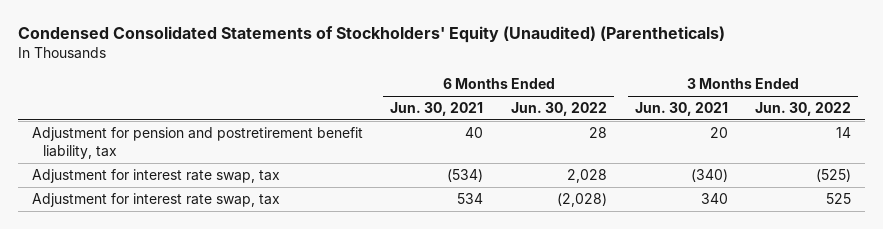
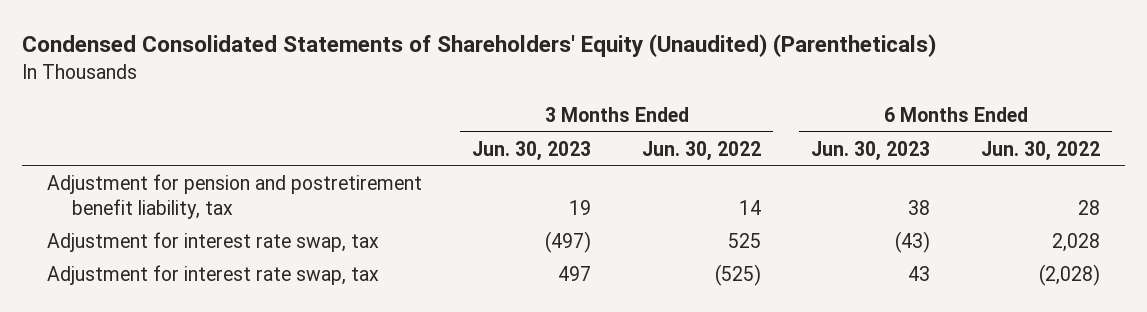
- Condensed Consolidated Statements of Stockholders' Equity (Unaudited) (Parentheticals)
+ Condensed Consolidated Statements of Shareholders' Equity (Unaudited) (Parentheticals)
- | 6 Months Ended Jun. 30, 2021 | 6 Months Ended Jun. 30, 2022 | 3 Months Ended Jun. 30, 2021 | 3 Months Ended Jun. 30, 2022
+ | 3 Months Ended Jun. 30, 2023 | 3 Months Ended Jun. 30, 2022 | 6 Months Ended Jun. 30, 2023 | 6 Months Ended Jun. 30, 2022
- Adjustment for interest rate swap, tax | (534) | 2,028 | (340) | (525)
- Adjustment for interest rate swap, tax | 534 | (2,028) | 340 | 525
+ Adjustment for interest rate swap, tax | (497) | 525 | (43) | 2,028
+ Adjustment for interest rate swap, tax | 497 | (525) | 43 | (2,028)

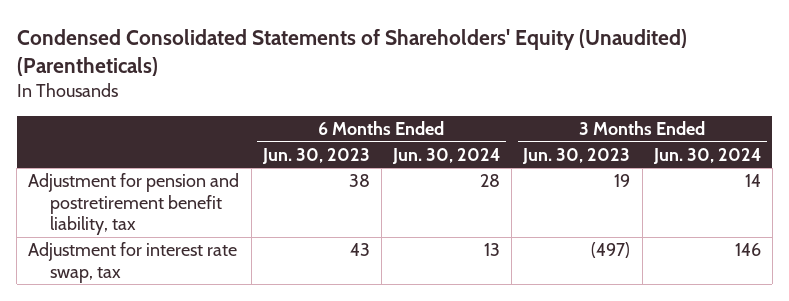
- | 3 Months Ended Jun. 30, 2023 | 3 Months Ended Jun. 30, 2022 | 6 Months Ended Jun. 30, 2023 | 6 Months Ended Jun. 30, 2022
+ | 6 Months Ended Jun. 30, 2023 | 6 Months Ended Jun. 30, 2024 | 3 Months Ended Jun. 30, 2023 | 3 Months Ended Jun. 30, 2024
- Adjustment for interest rate swap, tax | (497) | 525 | (43) | 2,028
- Adjustment for interest rate swap, tax | 497 | (525) | 43 | (2,028)
+ Adjustment for interest rate swap, tax | 43 | 13 | (497) | 146

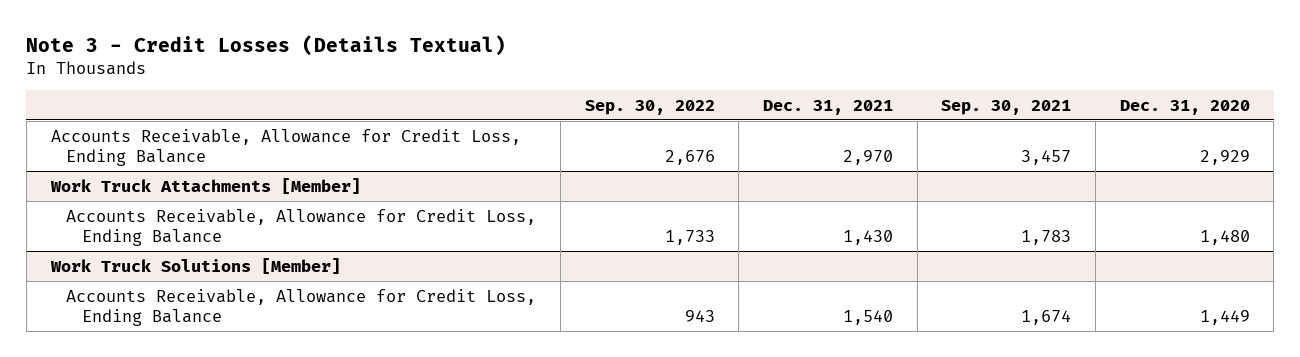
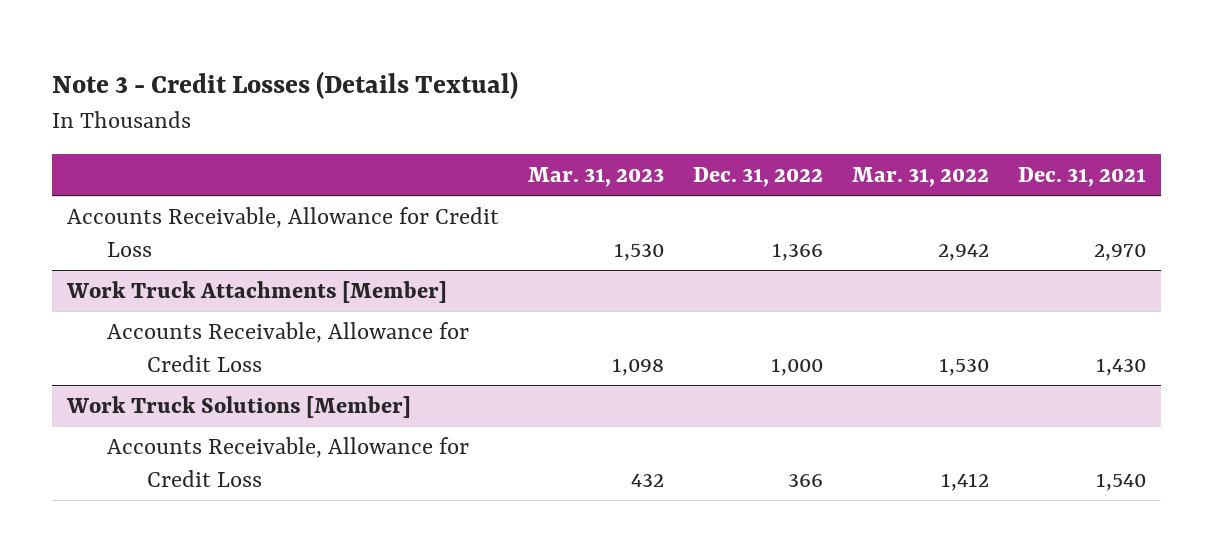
- | Sep. 30, 2022 | Dec. 31, 2021 | Sep. 30, 2021 | Dec. 31, 2020
+ | Mar. 31, 2023 | Dec. 31, 2022 | Mar. 31, 2022 | Dec. 31, 2021
- Accounts Receivable, Allowance for Credit Loss, Ending Balance | 2,676 | 2,970 | 3,457 | 2,929
+ Accounts Receivable, Allowance for Credit Loss | 1,530 | 1,366 | 2,942 | 2,970
@ Work Truck Attachments [Member]
- Accounts Receivable, Allowance for Credit Loss, Ending Balance | 1,733 | 1,430 | 1,783 | 1,480
+ Accounts Receivable, Allowance for Credit Loss | 1,098 | 1,000 | 1,530 | 1,430
@ Work Truck Solutions [Member]
- Accounts Receivable, Allowance for Credit Loss, Ending Balance | 943 | 1,540 | 1,674 | 1,449
+ Accounts Receivable, Allowance for Credit Loss | 432 | 366 | 1,412 | 1,540

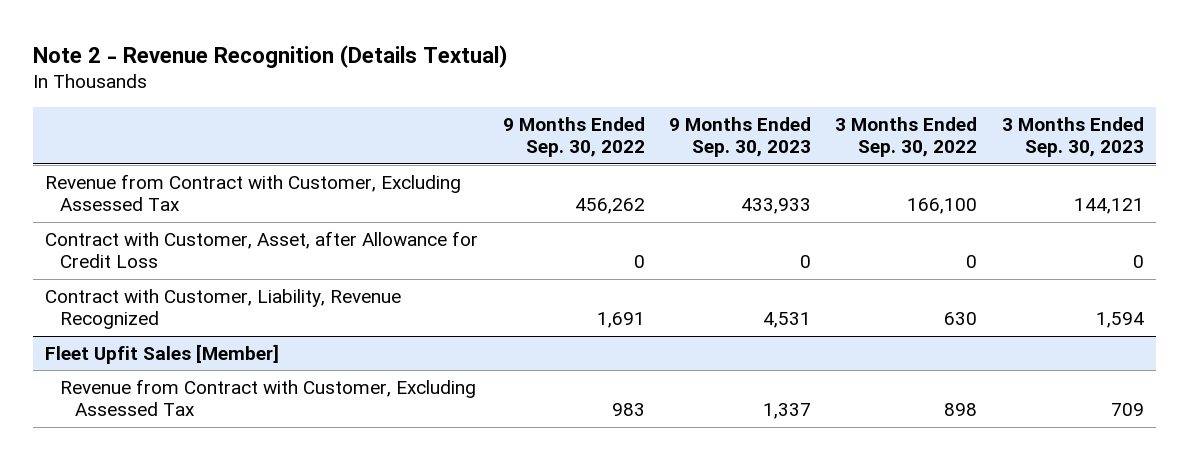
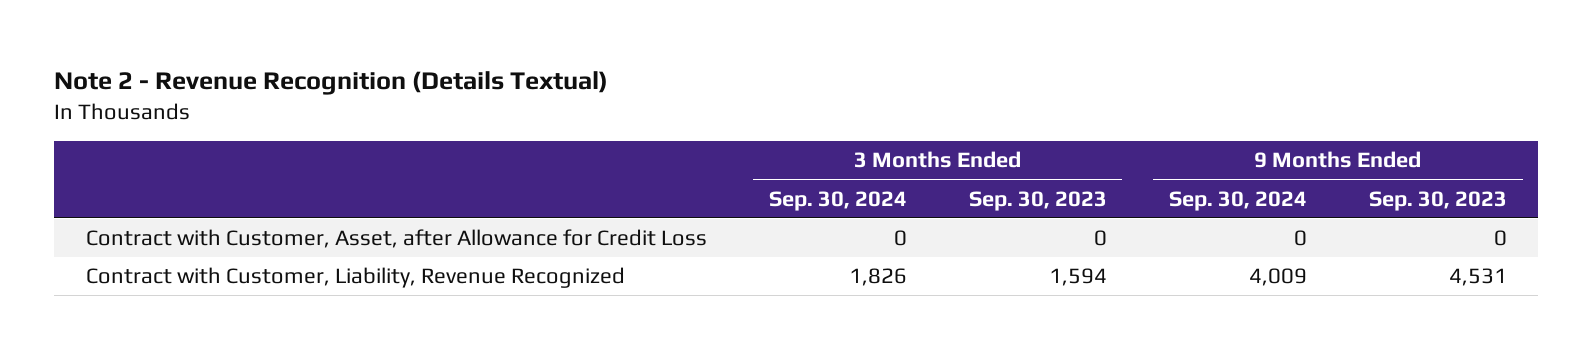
- | 9 Months Ended Sep. 30, 2022 | 9 Months Ended Sep. 30, 2023 | 3 Months Ended Sep. 30, 2022 | 3 Months Ended Sep. 30, 2023
+ | 3 Months Ended Sep. 30, 2024 | 3 Months Ended Sep. 30, 2023 | 9 Months Ended Sep. 30, 2024 | 9 Months Ended Sep. 30, 2023
- Revenue from Contract with Customer, Excluding Assessed Tax | 456,262 | 433,933 | 166,100 | 144,121
- Fleet Upfit Sales [Member]
- Revenue from Contract with Customer, Excluding Assessed Tax | 983 | 1,337 | 898 | 709

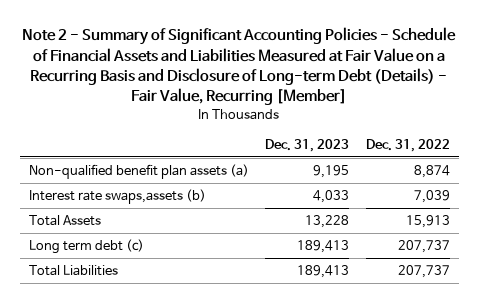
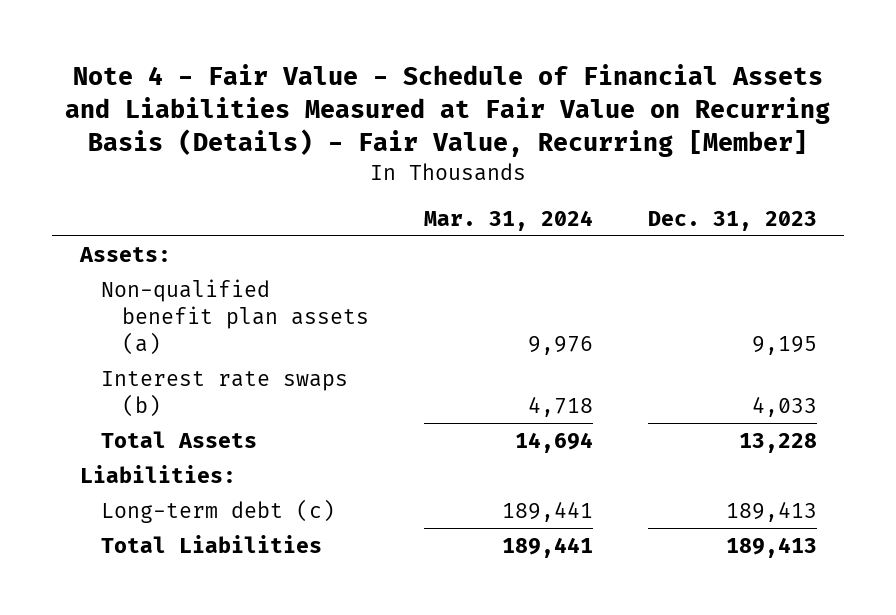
- Note 2 - Summary of Significant Accounting Policies - Schedule of Financial Assets and Liabilities Measured at Fair Value on a Recurring Basis and Disclosure of Long-term Debt (Details) - Fair Value, Recurring [Member]
+ Note 4 - Fair Value - Schedule of Financial Assets and Liabilities Measured at Fair Value on Recurring Basis (Details) - Fair Value, Recurring [Member]
- | Dec. 31, 2023 | Dec. 31, 2022
+ | Mar. 31, 2024 | Dec. 31, 2023
+ Assets:
- Interest rate swaps,assets (b) | 4,033 | 7,039
+ Interest rate swaps (b) | 4,718 | 4,033
- Long term debt (c) | 189,413 | 207,737
+ Liabilities:
+ Long-term debt (c) | 189,441 | 189,413

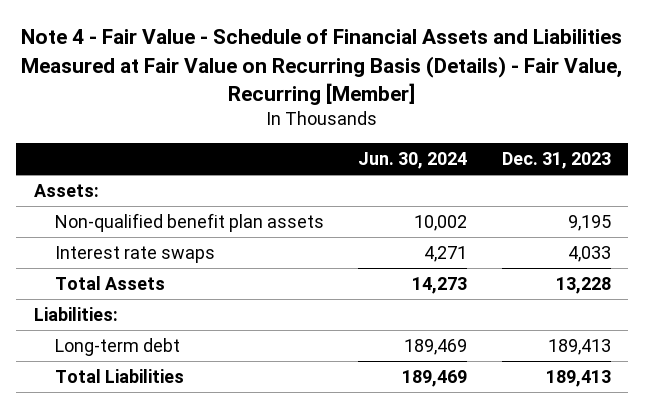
- | Mar. 31, 2024 | Dec. 31, 2023
+ | Jun. 30, 2024 | Dec. 31, 2023
- Non-qualified benefit plan assets (a) | 9,976 | 9,195
- Interest rate swaps (b) | 4,718 | 4,033
+ Non-qualified benefit plan assets | 10,002 | 9,195
+ Interest rate swaps | 4,271 | 4,033
- Long-term debt (c) | 189,441 | 189,413
+ Long-term debt | 189,469 | 189,413

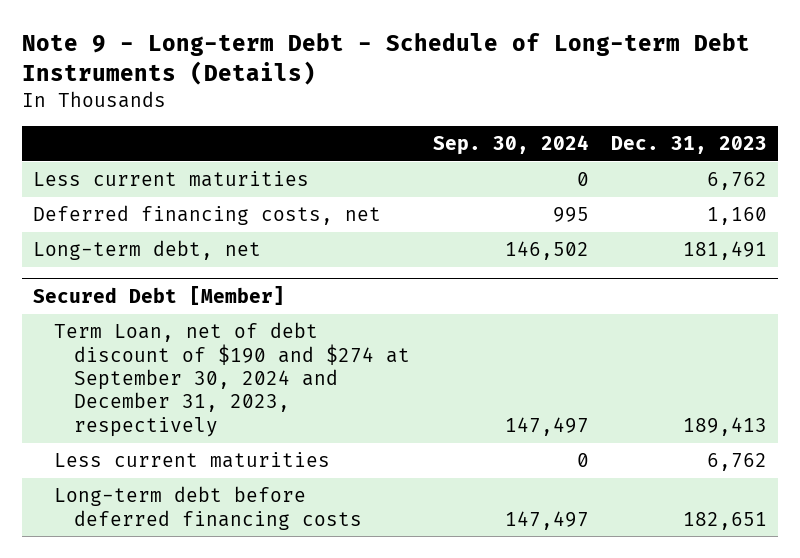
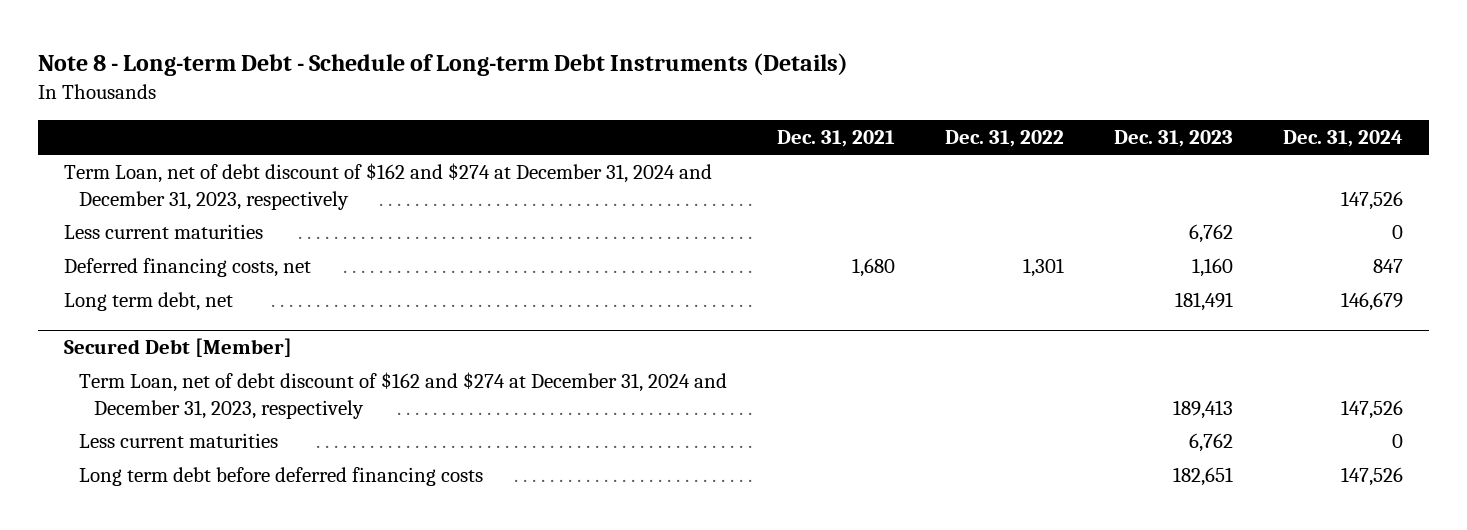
- Note 9 - Long-term Debt - Schedule of Long-term Debt Instruments (Details)
+ Note 8 - Long-term Debt - Schedule of Long-term Debt Instruments (Details)
- | Sep. 30, 2024 | Dec. 31, 2023
+ | Dec. 31, 2021 | Dec. 31, 2022 | Dec. 31, 2023 | Dec. 31, 2024
+ Term Loan, net of debt discount of $162 and $274 at December 31, 2024 and December 31, 2023, respectively | | | | 147,526
- Long-term debt, net | 146,502 | 181,491
+ Long term debt, net | | | 181,491 | 146,679
@ Secured Debt [Member]
- Term Loan, net of debt discount of $190 and $274 at September 30, 2024 and December 31, 2023, respectively | 147,497 | 189,413
+ Term Loan, net of debt discount of $162 and $274 at December 31, 2024 and December 31, 2023, respectively | | | 189,413 | 147,526
- Long-term debt before deferred financing costs | 147,497 | 182,651
+ Long term debt before deferred financing costs | | | 182,651 | 147,526

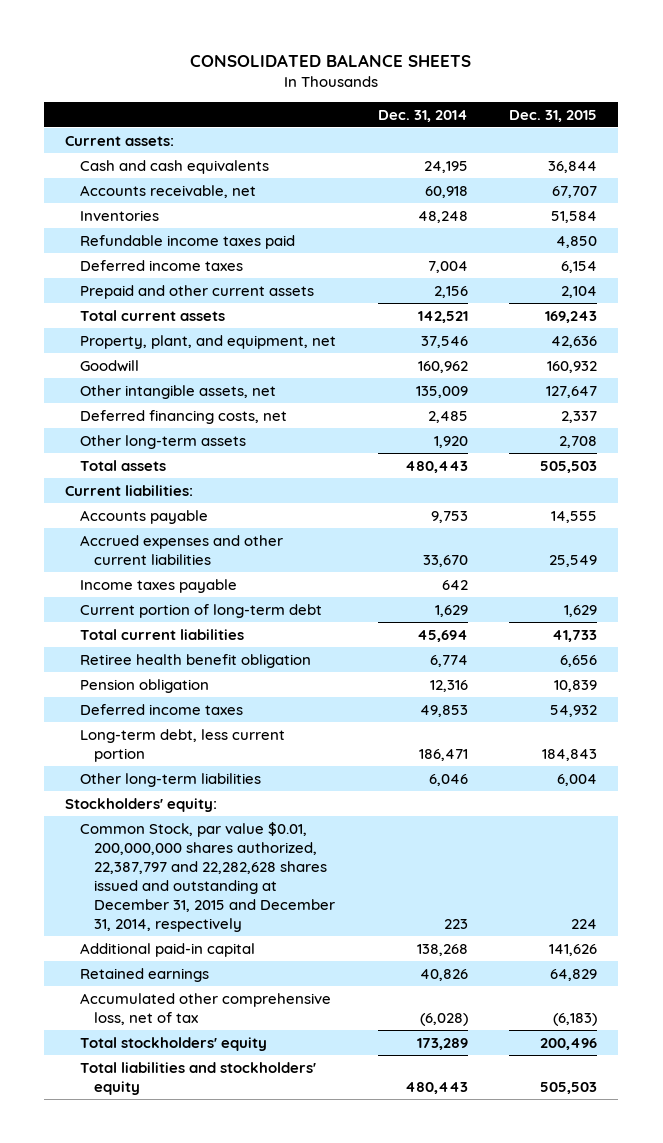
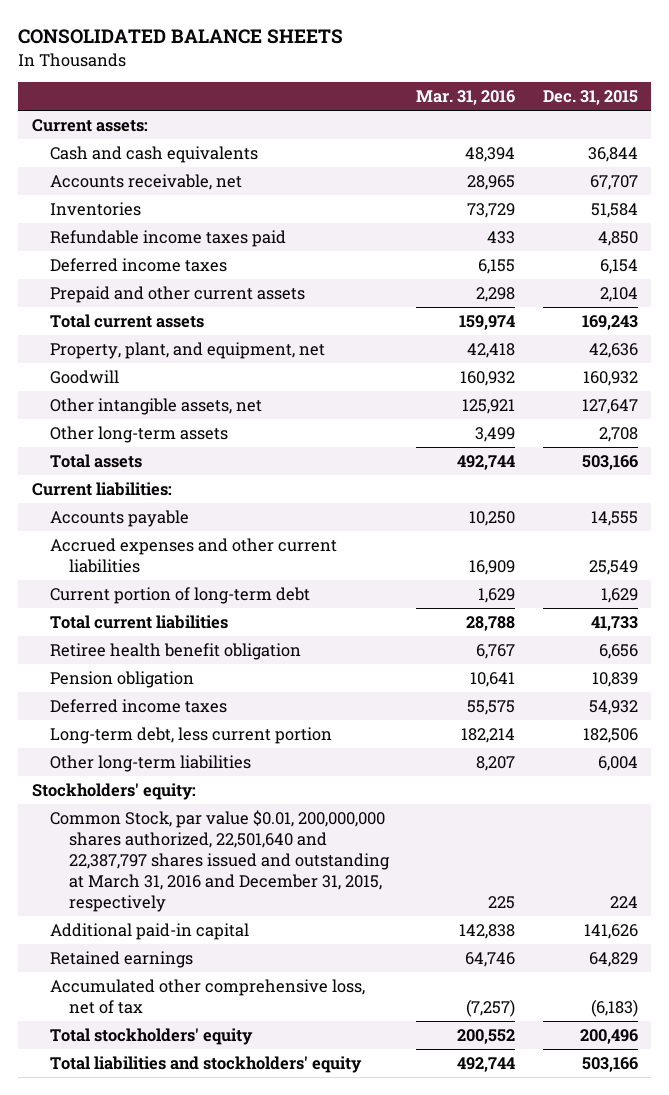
- | Dec. 31, 2014 | Dec. 31, 2015
+ | Mar. 31, 2016 | Dec. 31, 2015
- Deferred financing costs, net | 2,485 | 2,337
- Total assets | 480,443 | 505,503
+ Total assets | 492,744 | 503,166
- Income taxes payable | 642 |
- Long-term debt, less current portion | 186,471 | 184,843
+ Long-term debt, less current portion | 182,214 | 182,506
- Common Stock, par value $0.01, 200,000,000 shares authorized, 22,387,797 and 22,282,628 shares issued and outstanding at December 31, 2015 and December 31, 2014, respectively | 223 | 224
+ Common Stock, par value $0.01, 200,000,000 shares authorized, 22,501,640 and 22,387,797 shares issued and outstanding at March 31, 2016 and December 31, 2015, respectively | 225 | 224
- Total liabilities and stockholders' equity | 480,443 | 505,503
+ Total liabilities and stockholders' equity | 492,744 | 503,166

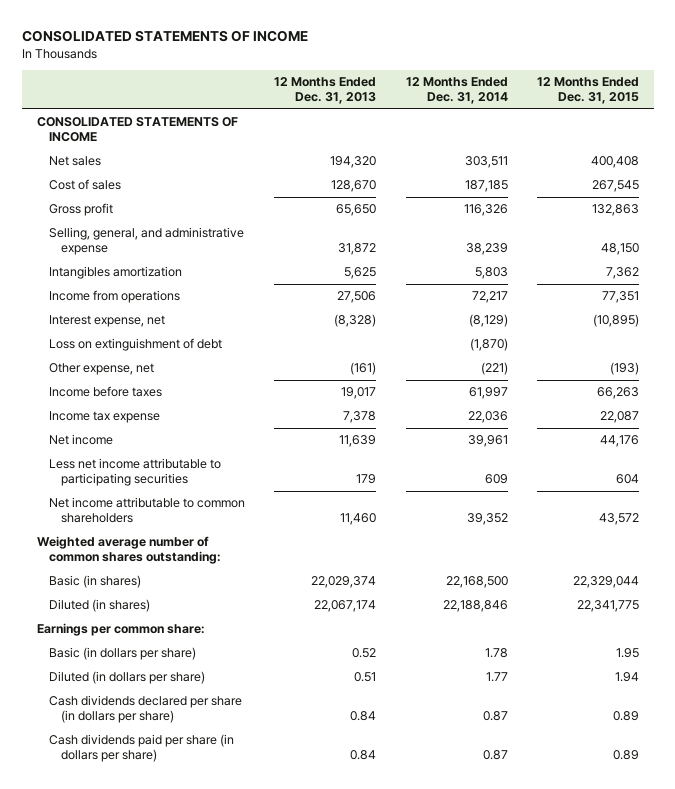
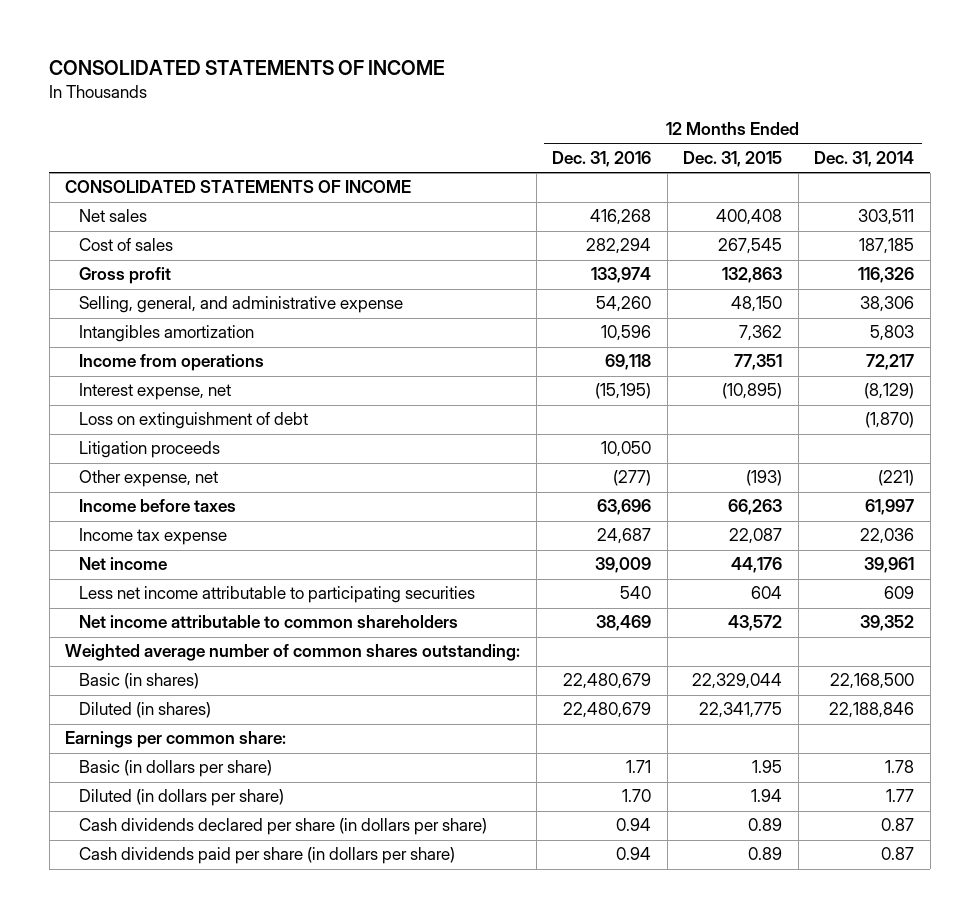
- | 12 Months Ended Dec. 31, 2013 | 12 Months Ended Dec. 31, 2014 | 12 Months Ended Dec. 31, 2015
+ | 12 Months Ended Dec. 31, 2016 | 12 Months Ended Dec. 31, 2015 | 12 Months Ended Dec. 31, 2014
- Selling, general, and administrative expense | 31,872 | 38,239 | 48,150
+ Selling, general, and administrative expense | 54,260 | 48,150 | 38,306
+ Litigation proceeds | 10,050 | |

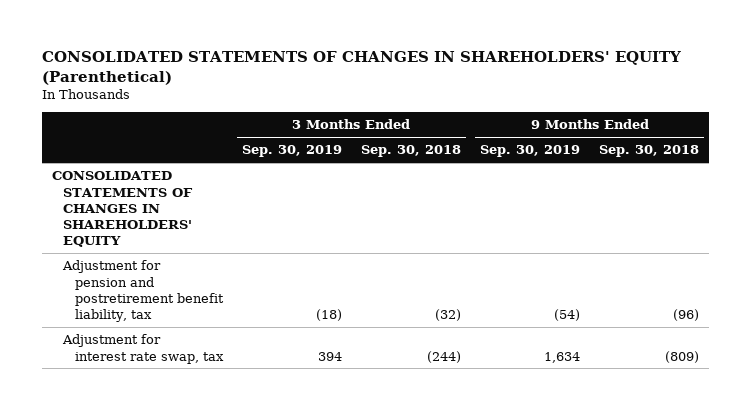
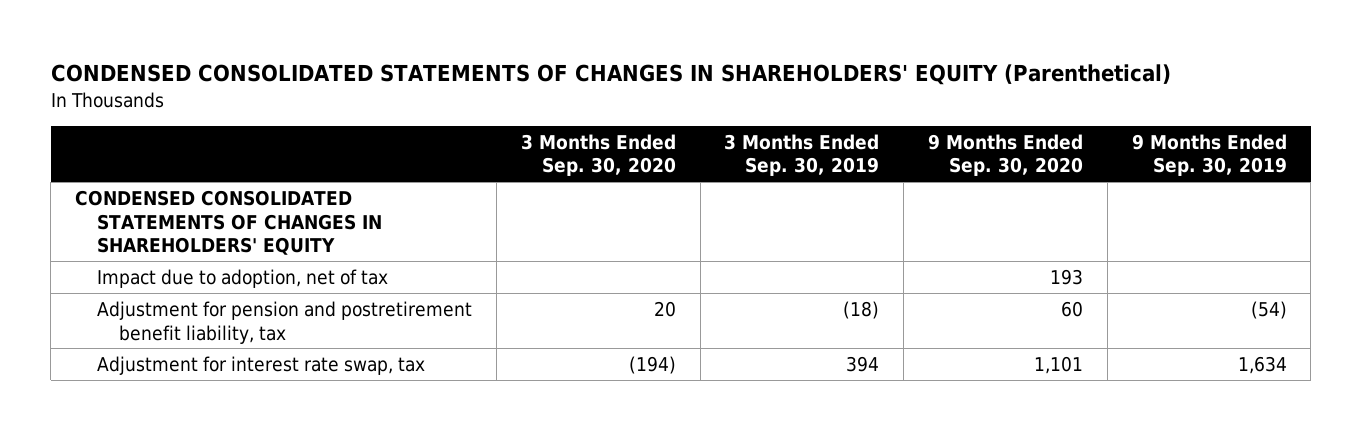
- CONSOLIDATED STATEMENTS OF CHANGES IN SHAREHOLDERS' EQUITY (Parenthetical)
+ CONDENSED CONSOLIDATED STATEMENTS OF CHANGES IN SHAREHOLDERS' EQUITY (Parenthetical)
- | 3 Months Ended Sep. 30, 2019 | 3 Months Ended Sep. 30, 2018 | 9 Months Ended Sep. 30, 2019 | 9 Months Ended Sep. 30, 2018
+ | 3 Months Ended Sep. 30, 2020 | 3 Months Ended Sep. 30, 2019 | 9 Months Ended Sep. 30, 2020 | 9 Months Ended Sep. 30, 2019
- CONSOLIDATED STATEMENTS OF CHANGES IN SHAREHOLDERS' EQUITY
+ CONDENSED CONSOLIDATED STATEMENTS OF CHANGES IN SHAREHOLDERS' EQUITY
+ Impact due to adoption, net of tax | | | 193 |

